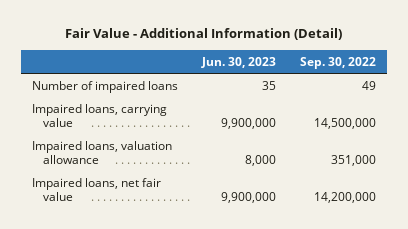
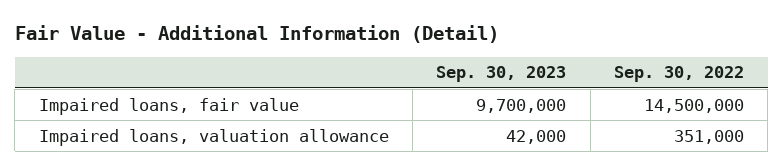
- | Jun. 30, 2023 | Sep. 30, 2022
+ | Sep. 30, 2023 | Sep. 30, 2022
- Number of impaired loans | 35 | 49
- Impaired loans, carrying value | 9,900,000 | 14,500,000
+ Impaired loans, fair value | 9,700,000 | 14,500,000
- Impaired loans, net fair value | 9,900,000 | 14,200,000

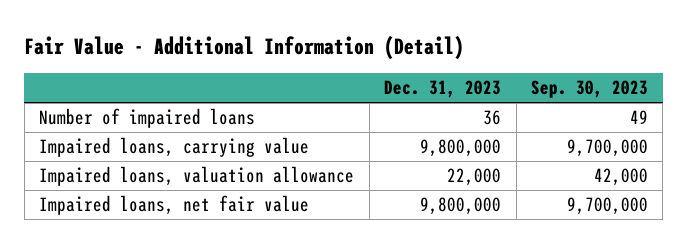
- | Sep. 30, 2023 | Sep. 30, 2022
+ | Dec. 31, 2023 | Sep. 30, 2023
- Impaired loans, fair value | 9,700,000 | 14,500,000
+ Number of impaired loans | 36 | 49
+ Impaired loans, carrying value | 9,800,000 | 9,700,000
+ Impaired loans, net fair value | 9,800,000 | 9,700,000

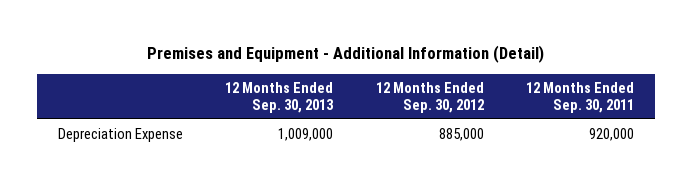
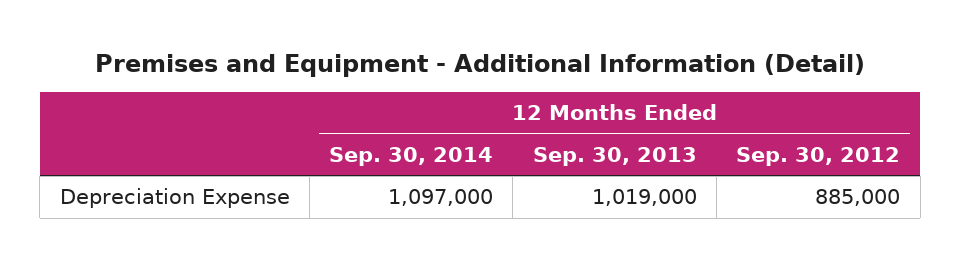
- | 12 Months Ended Sep. 30, 2013 | 12 Months Ended Sep. 30, 2012 | 12 Months Ended Sep. 30, 2011
+ | 12 Months Ended Sep. 30, 2014 | 12 Months Ended Sep. 30, 2013 | 12 Months Ended Sep. 30, 2012
- Depreciation Expense | 1,009,000 | 885,000 | 920,000
+ Depreciation Expense | 1,097,000 | 1,019,000 | 885,000

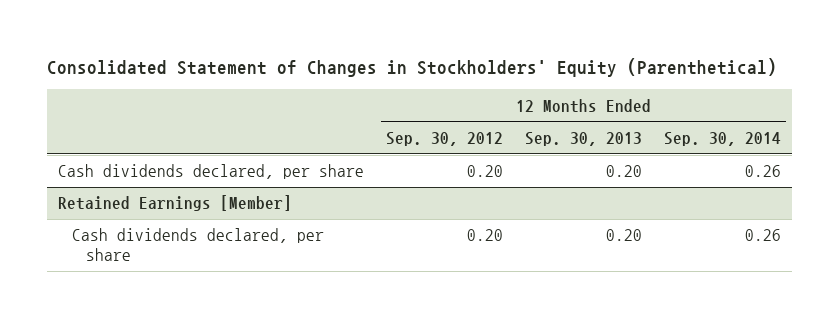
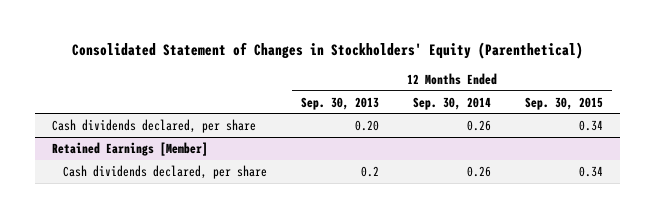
- | 12 Months Ended Sep. 30, 2012 | 12 Months Ended Sep. 30, 2013 | 12 Months Ended Sep. 30, 2014
+ | 12 Months Ended Sep. 30, 2013 | 12 Months Ended Sep. 30, 2014 | 12 Months Ended Sep. 30, 2015
@ Retained Earnings [Member]
- Cash dividends declared, per share | 0.20 | 0.20 | 0.26
+ Cash dividends declared, per share | 0.2 | 0.26 | 0.34

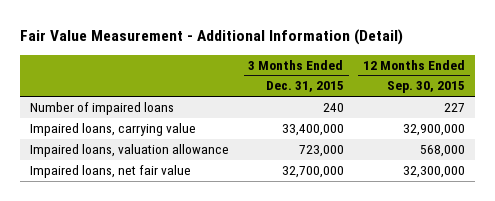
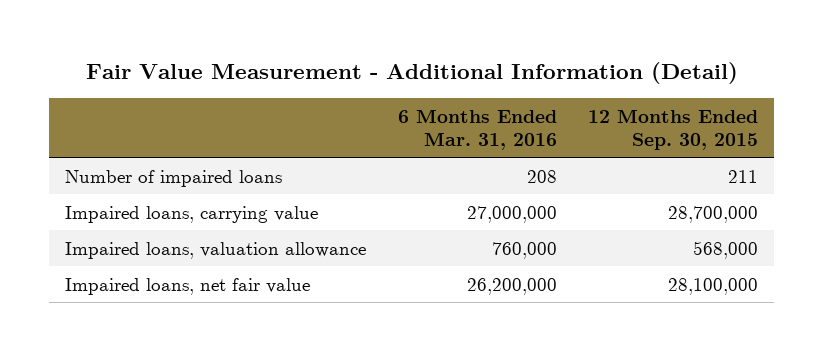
- | 3 Months Ended Dec. 31, 2015 | 12 Months Ended Sep. 30, 2015
+ | 6 Months Ended Mar. 31, 2016 | 12 Months Ended Sep. 30, 2015
- Number of impaired loans | 240 | 227
- Impaired loans, carrying value | 33,400,000 | 32,900,000
+ Number of impaired loans | 208 | 211
+ Impaired loans, carrying value | 27,000,000 | 28,700,000
- Impaired loans, net fair value | 32,700,000 | 32,300,000
+ Impaired loans, net fair value | 26,200,000 | 28,100,000

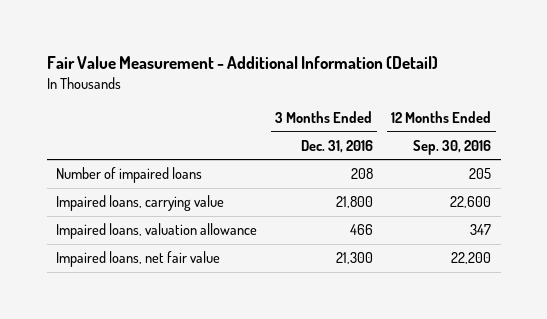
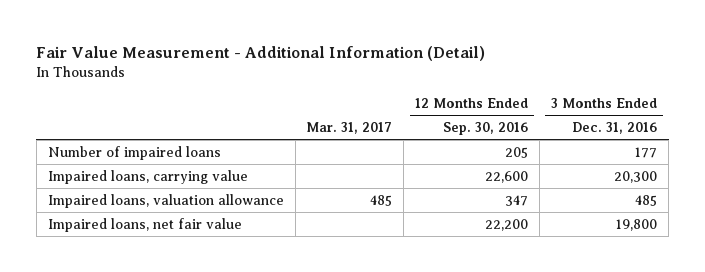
- | 3 Months Ended Dec. 31, 2016 | 12 Months Ended Sep. 30, 2016
+ | Mar. 31, 2017 | 12 Months Ended Sep. 30, 2016 | 3 Months Ended Dec. 31, 2016
- Number of impaired loans | 208 | 205
- Impaired loans, carrying value | 21,800 | 22,600
- Impaired loans, valuation allowance | 466 | 347
- Impaired loans, net fair value | 21,300 | 22,200
+ Number of impaired loans | | 205 | 177
+ Impaired loans, carrying value | | 22,600 | 20,300
+ Impaired loans, valuation allowance | 485 | 347 | 485
+ Impaired loans, net fair value | | 22,200 | 19,800

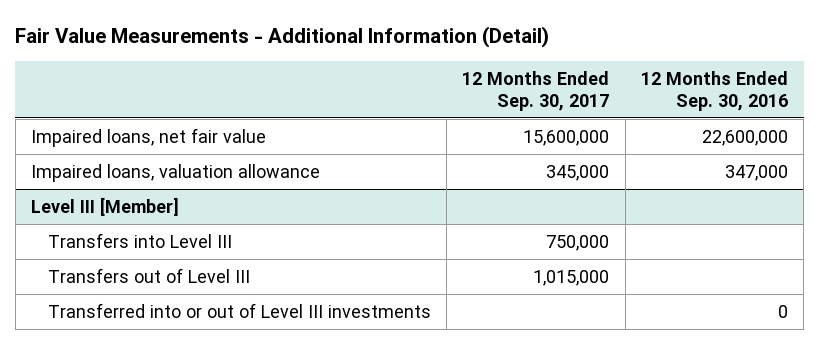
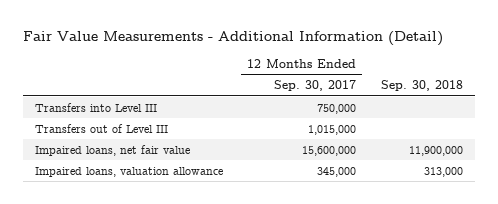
- | 12 Months Ended Sep. 30, 2017 | 12 Months Ended Sep. 30, 2016
+ | 12 Months Ended Sep. 30, 2017 | Sep. 30, 2018
- Level III [Member]
- Transferred into or out of Level III investments | | 0
moved down: Impaired loans, net fair value | 15,600,000 | 11,900,000
moved down: Impaired loans, valuation allowance | 345,000 | 313,000

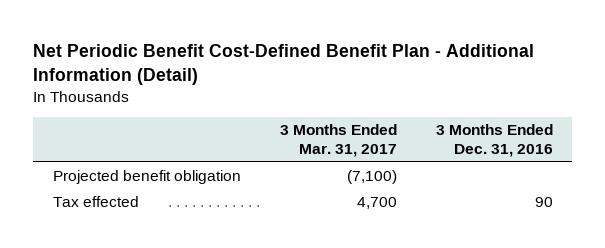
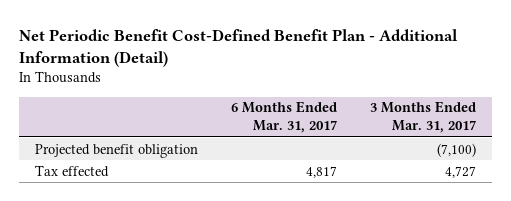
- | 3 Months Ended Mar. 31, 2017 | 3 Months Ended Dec. 31, 2016
+ | 6 Months Ended Mar. 31, 2017 | 3 Months Ended Mar. 31, 2017
- Tax effected | 4,700 | 90
+ Tax effected | 4,817 | 4,727

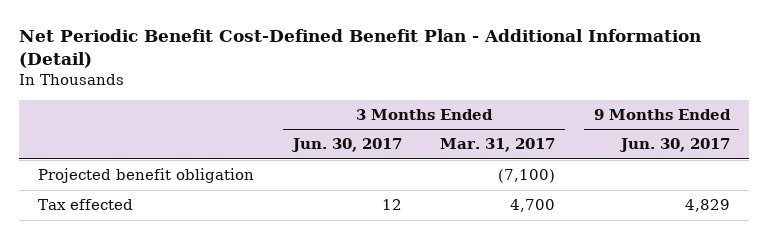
- | 6 Months Ended Mar. 31, 2017 | 3 Months Ended Mar. 31, 2017
+ | 3 Months Ended Jun. 30, 2017 | 3 Months Ended Mar. 31, 2017 | 9 Months Ended Jun. 30, 2017
- Tax effected | 4,817 | 4,727
+ Tax effected | 12 | 4,700 | 4,829

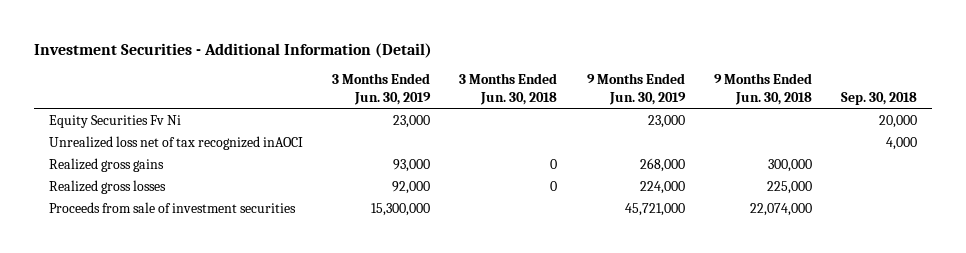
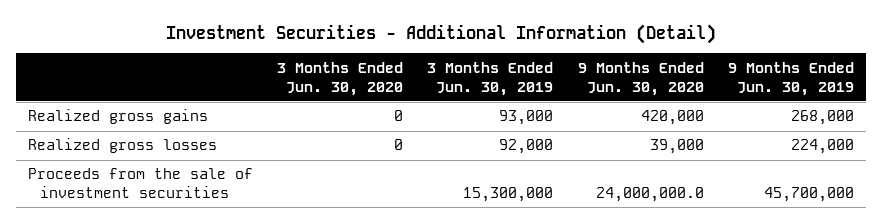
- | 3 Months Ended Jun. 30, 2019 | 3 Months Ended Jun. 30, 2018 | 9 Months Ended Jun. 30, 2019 | 9 Months Ended Jun. 30, 2018 | Sep. 30, 2018
+ | 3 Months Ended Jun. 30, 2020 | 3 Months Ended Jun. 30, 2019 | 9 Months Ended Jun. 30, 2020 | 9 Months Ended Jun. 30, 2019
- Equity Securities Fv Ni | 23,000 | | 23,000 | | 20,000
- Unrealized loss net of tax recognized inAOCI | | | | | 4,000
- Proceeds from sale of investment securities | 15,300,000 | | 45,721,000 | 22,074,000 |
+ Proceeds from the sale of investment securities | | 15,300,000 | 24,000,000.0 | 45,700,000

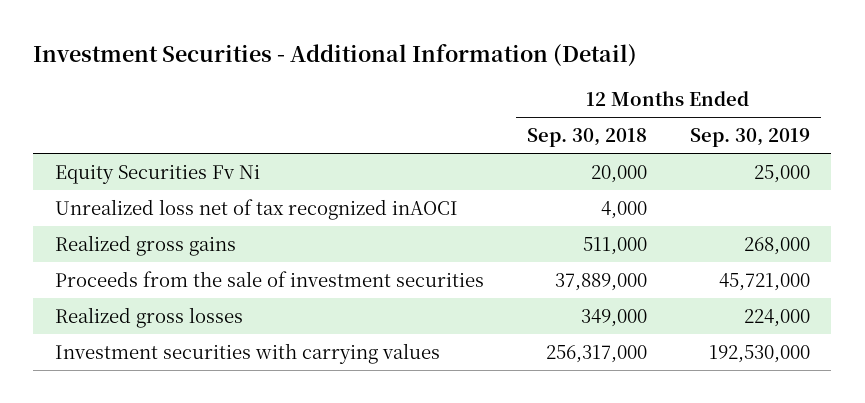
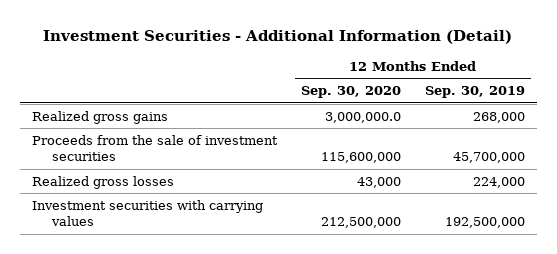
- | 12 Months Ended Sep. 30, 2018 | 12 Months Ended Sep. 30, 2019
+ | 12 Months Ended Sep. 30, 2020 | 12 Months Ended Sep. 30, 2019
- Equity Securities Fv Ni | 20,000 | 25,000
- Unrealized loss net of tax recognized inAOCI | 4,000 |
- Proceeds from the sale of investment securities | 37,889,000 | 45,721,000
+ Proceeds from the sale of investment securities | 115,600,000 | 45,700,000
- Investment securities with carrying values | 256,317,000 | 192,530,000
+ Investment securities with carrying values | 212,500,000 | 192,500,000

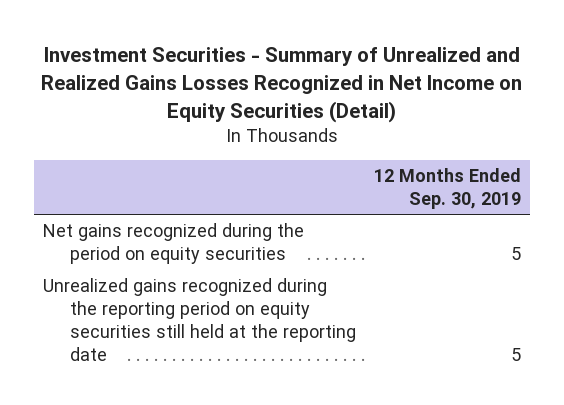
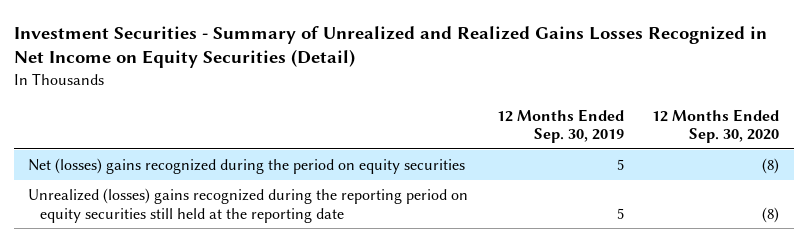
- | 12 Months Ended Sep. 30, 2019
+ | 12 Months Ended Sep. 30, 2019 | 12 Months Ended Sep. 30, 2020
- Net gains recognized during the period on equity securities | 5
- Unrealized gains recognized during the reporting period on equity securities still held at the reporting date | 5
+ Net (losses) gains recognized during the period on equity securities | 5 | (8)
+ Unrealized (losses) gains recognized during the reporting period on equity securities still held at the reporting date | 5 | (8)

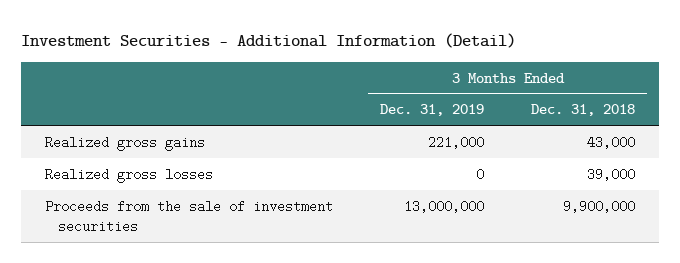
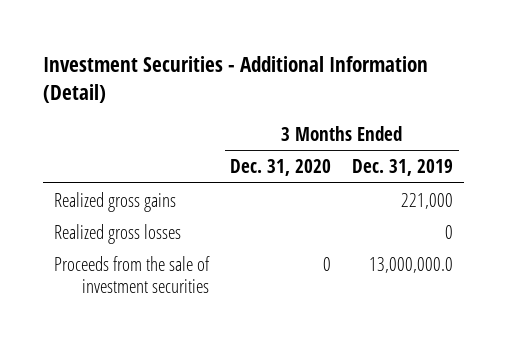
- | 3 Months Ended Dec. 31, 2019 | 3 Months Ended Dec. 31, 2018
+ | 3 Months Ended Dec. 31, 2020 | 3 Months Ended Dec. 31, 2019
- Proceeds from the sale of investment securities | 13,000,000 | 9,900,000
+ Proceeds from the sale of investment securities | 0 | 13,000,000.0

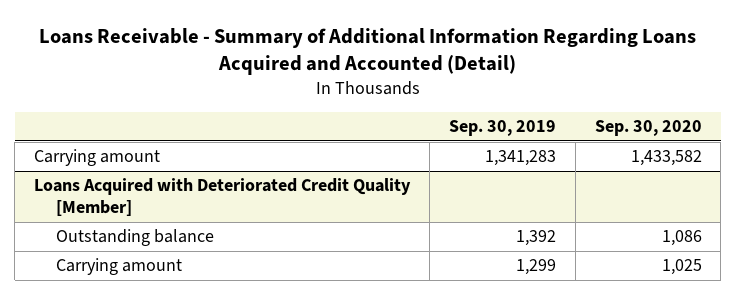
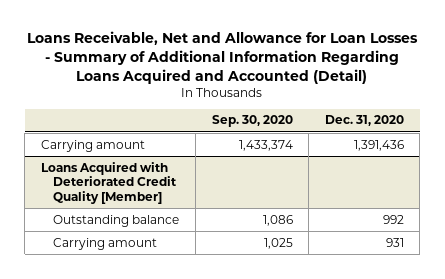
- Loans Receivable - Summary of Additional Information Regarding Loans Acquired and Accounted (Detail)
+ Loans Receivable, Net and Allowance for Loan Losses - Summary of Additional Information Regarding Loans Acquired and Accounted (Detail)
- | Sep. 30, 2019 | Sep. 30, 2020
+ | Sep. 30, 2020 | Dec. 31, 2020
- Carrying amount | 1,341,283 | 1,433,582
+ Carrying amount | 1,433,374 | 1,391,436

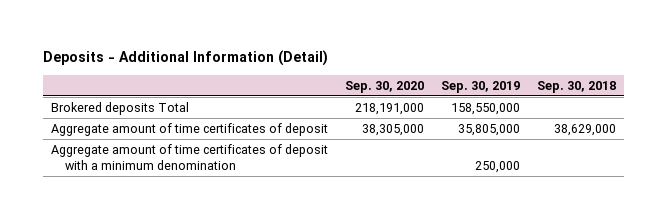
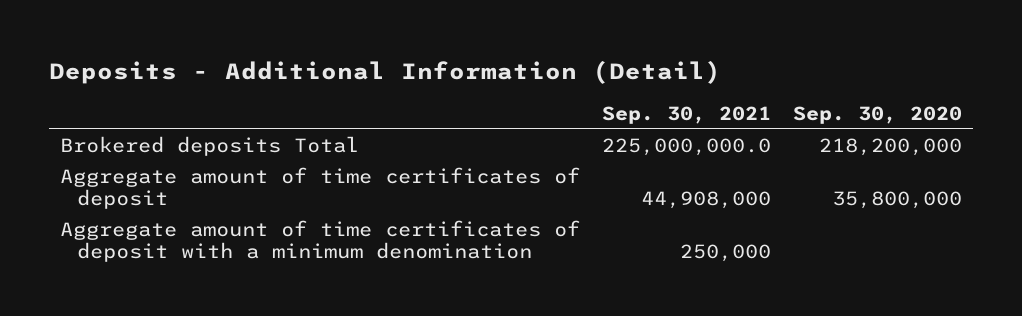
- | Sep. 30, 2020 | Sep. 30, 2019 | Sep. 30, 2018
+ | Sep. 30, 2021 | Sep. 30, 2020
- Brokered deposits Total | 218,191,000 | 158,550,000 |
- Aggregate amount of time certificates of deposit | 38,305,000 | 35,805,000 | 38,629,000
+ Brokered deposits Total | 225,000,000.0 | 218,200,000
+ Aggregate amount of time certificates of deposit | 44,908,000 | 35,800,000

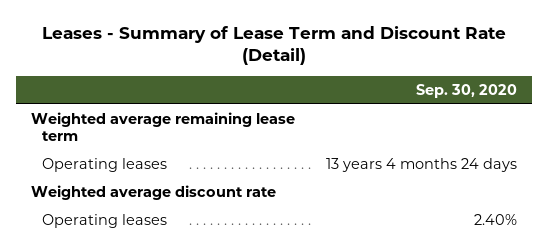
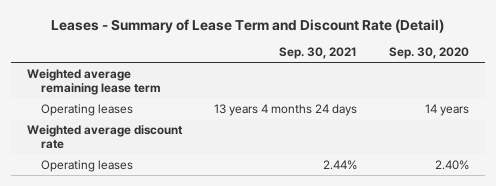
- | Sep. 30, 2020
+ | Sep. 30, 2021 | Sep. 30, 2020
- Operating leases | 13 years 4 months 24 days
+ Operating leases | 13 years 4 months 24 days | 14 years

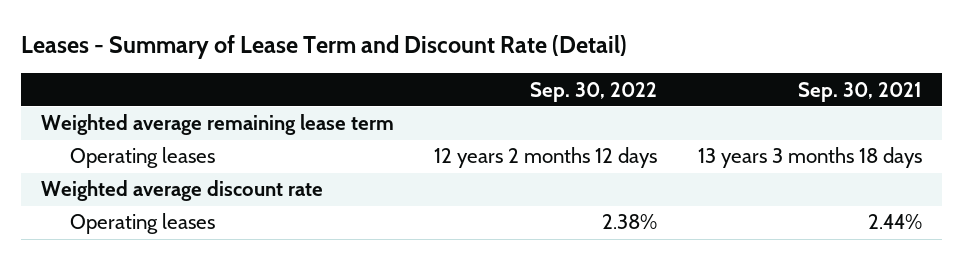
- | Sep. 30, 2021 | Sep. 30, 2020
+ | Sep. 30, 2022 | Sep. 30, 2021
- Operating leases | 13 years 4 months 24 days | 14 years
+ Operating leases | 12 years 2 months 12 days | 13 years 3 months 18 days

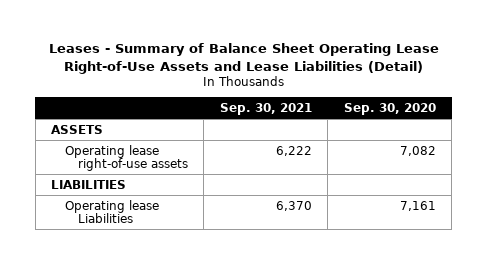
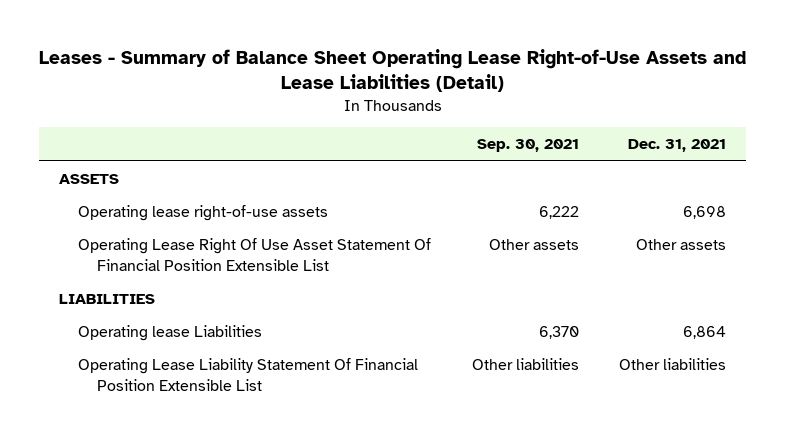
- | Sep. 30, 2021 | Sep. 30, 2020
+ | Sep. 30, 2021 | Dec. 31, 2021
+ Operating Lease Right Of Use Asset Statement Of Financial Position Extensible List | Other assets | Other assets
+ Operating Lease Liability Statement Of Financial Position Extensible List | Other liabilities | Other liabilities

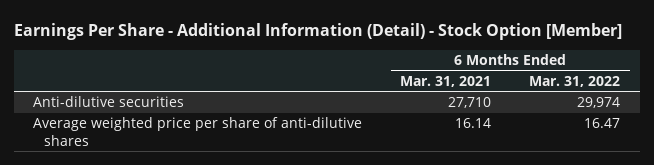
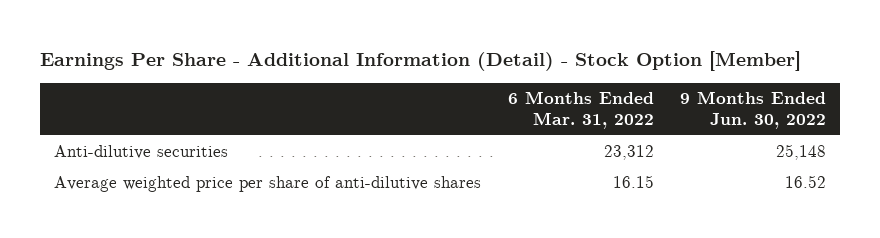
- | 6 Months Ended Mar. 31, 2021 | 6 Months Ended Mar. 31, 2022
+ | 6 Months Ended Mar. 31, 2022 | 9 Months Ended Jun. 30, 2022
- Anti-dilutive securities | 27,710 | 29,974
- Average weighted price per share of anti-dilutive shares | 16.14 | 16.47
+ Anti-dilutive securities | 23,312 | 25,148
+ Average weighted price per share of anti-dilutive shares | 16.15 | 16.52

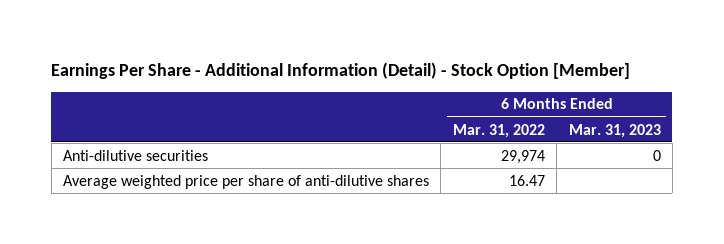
- | 6 Months Ended Mar. 31, 2022 | 9 Months Ended Jun. 30, 2022
+ | 6 Months Ended Mar. 31, 2022 | 6 Months Ended Mar. 31, 2023
- Anti-dilutive securities | 23,312 | 25,148
- Average weighted price per share of anti-dilutive shares | 16.15 | 16.52
+ Anti-dilutive securities | 29,974 | 0
+ Average weighted price per share of anti-dilutive shares | 16.47 |

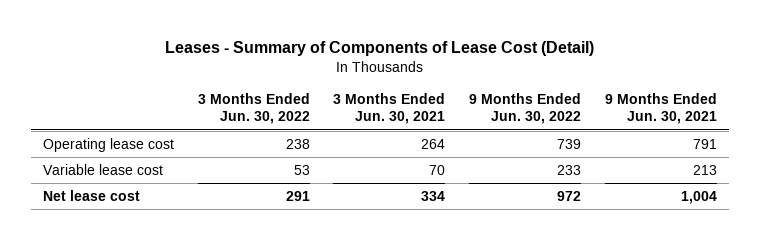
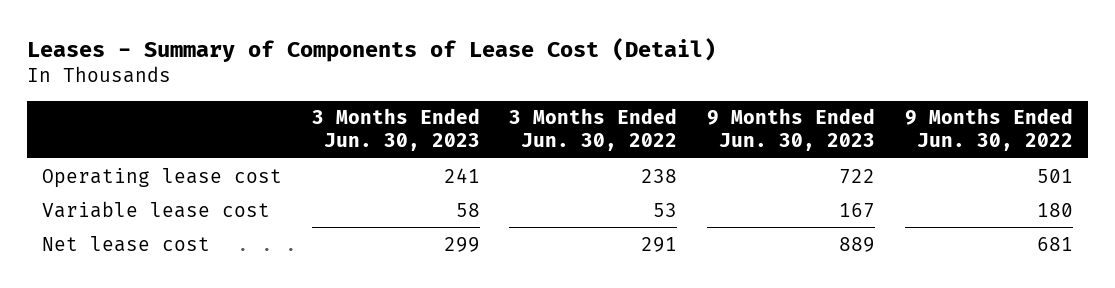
- | 3 Months Ended Jun. 30, 2022 | 3 Months Ended Jun. 30, 2021 | 9 Months Ended Jun. 30, 2022 | 9 Months Ended Jun. 30, 2021
+ | 3 Months Ended Jun. 30, 2023 | 3 Months Ended Jun. 30, 2022 | 9 Months Ended Jun. 30, 2023 | 9 Months Ended Jun. 30, 2022
- Operating lease cost | 238 | 264 | 739 | 791
- Variable lease cost | 53 | 70 | 233 | 213
- Net lease cost | 291 | 334 | 972 | 1,004
+ Operating lease cost | 241 | 238 | 722 | 501
+ Variable lease cost | 58 | 53 | 167 | 180
+ Net lease cost | 299 | 291 | 889 | 681

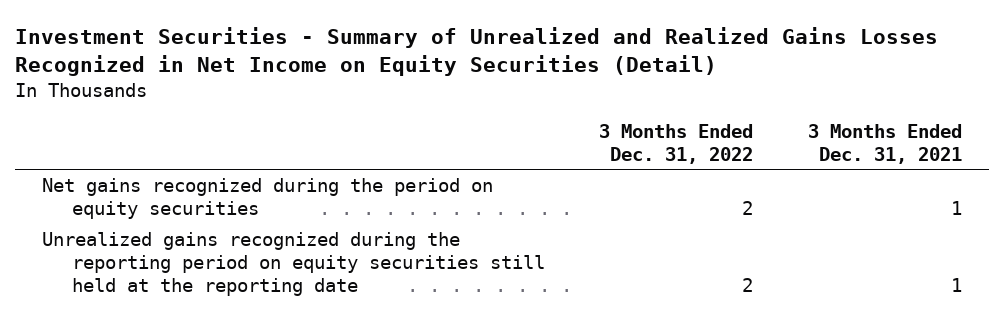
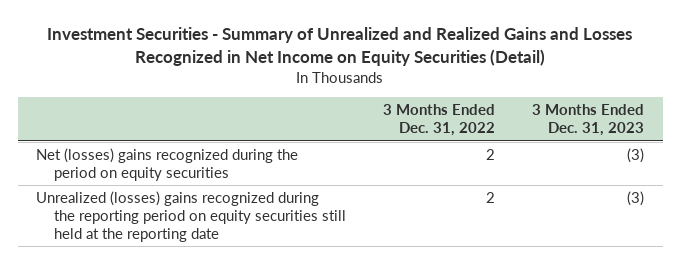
- Investment Securities - Summary of Unrealized and Realized Gains Losses Recognized in Net Income on Equity Securities (Detail)
+ Investment Securities - Summary of Unrealized and Realized Gains and Losses Recognized in Net Income on Equity Securities (Detail)
- | 3 Months Ended Dec. 31, 2022 | 3 Months Ended Dec. 31, 2021
+ | 3 Months Ended Dec. 31, 2022 | 3 Months Ended Dec. 31, 2023
- Net gains recognized during the period on equity securities | 2 | 1
- Unrealized gains recognized during the reporting period on equity securities still held at the reporting date | 2 | 1
+ Net (losses) gains recognized during the period on equity securities | 2 | (3)
+ Unrealized (losses) gains recognized during the reporting period on equity securities still held at the reporting date | 2 | (3)

